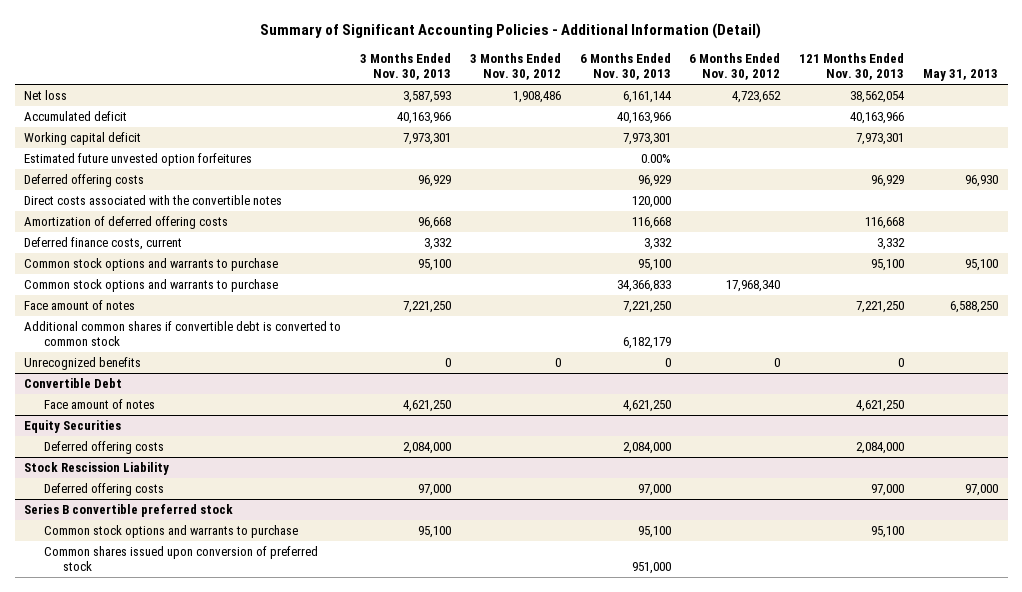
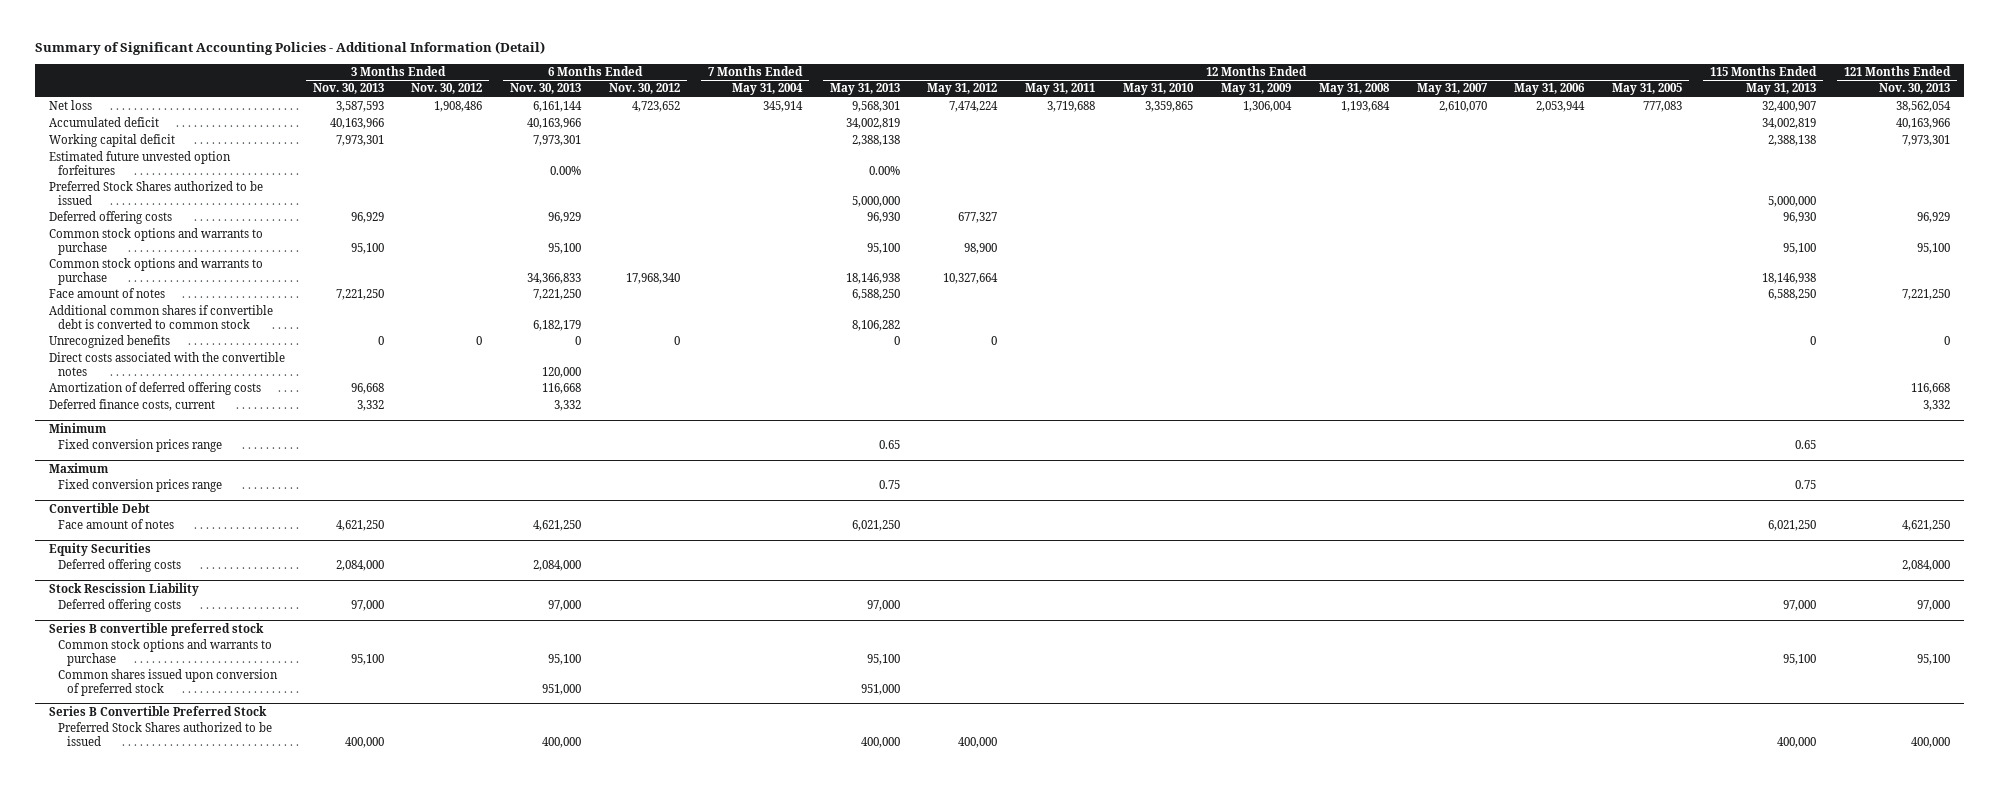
- | 3 Months Ended Nov. 30, 2013 | 3 Months Ended Nov. 30, 2012 | 6 Months Ended Nov. 30, 2013 | 6 Months Ended Nov. 30, 2012 | 121 Months Ended Nov. 30, 2013 | May 31, 2013
+ | 3 Months Ended Nov. 30, 2013 | 3 Months Ended Nov. 30, 2012 | 6 Months Ended Nov. 30, 2013 | 6 Months Ended Nov. 30, 2012 | 7 Months Ended May 31, 2004 | 12 Months Ended May 31, 2013 | 12 Months Ended May 31, 2012 | 12 Months Ended May 31, 2011 | 12 Months Ended May 31, 2010 | 12 Months Ended May 31, 2009 | 12 Months Ended May 31, 2008 | 12 Months Ended May 31, 2007 | 12 Months Ended May 31, 2006 | 12 Months Ended May 31, 2005 | 115 Months Ended May 31, 2013 | 121 Months Ended Nov. 30, 2013
+ Preferred Stock Shares authorized to be issued | | | | | | 5,000,000 | | | | | | | | | 5,000,000 |
moved down: Direct costs associated with the convertible notes | | | 120,000 | | | | | | | | | | | | |
moved down: Amortization of deferred offering costs | 96,668 | | 116,668 | | | | | | | | | | | | | 116,668
moved down: Deferred finance costs, current | 3,332 | | 3,332 | | | | | | | | | | | | | 3,332
+ Minimum
+ Fixed conversion prices range | | | | | | 0.65 | | | | | | | | | 0.65 |
+ Maximum
+ Fixed conversion prices range | | | | | | 0.75 | | | | | | | | | 0.75 |
+ Series B Convertible Preferred Stock
+ Preferred Stock Shares authorized to be issued | 400,000 | | 400,000 | | | 400,000 | 400,000 | | | | | | | | 400,000 | 400,000

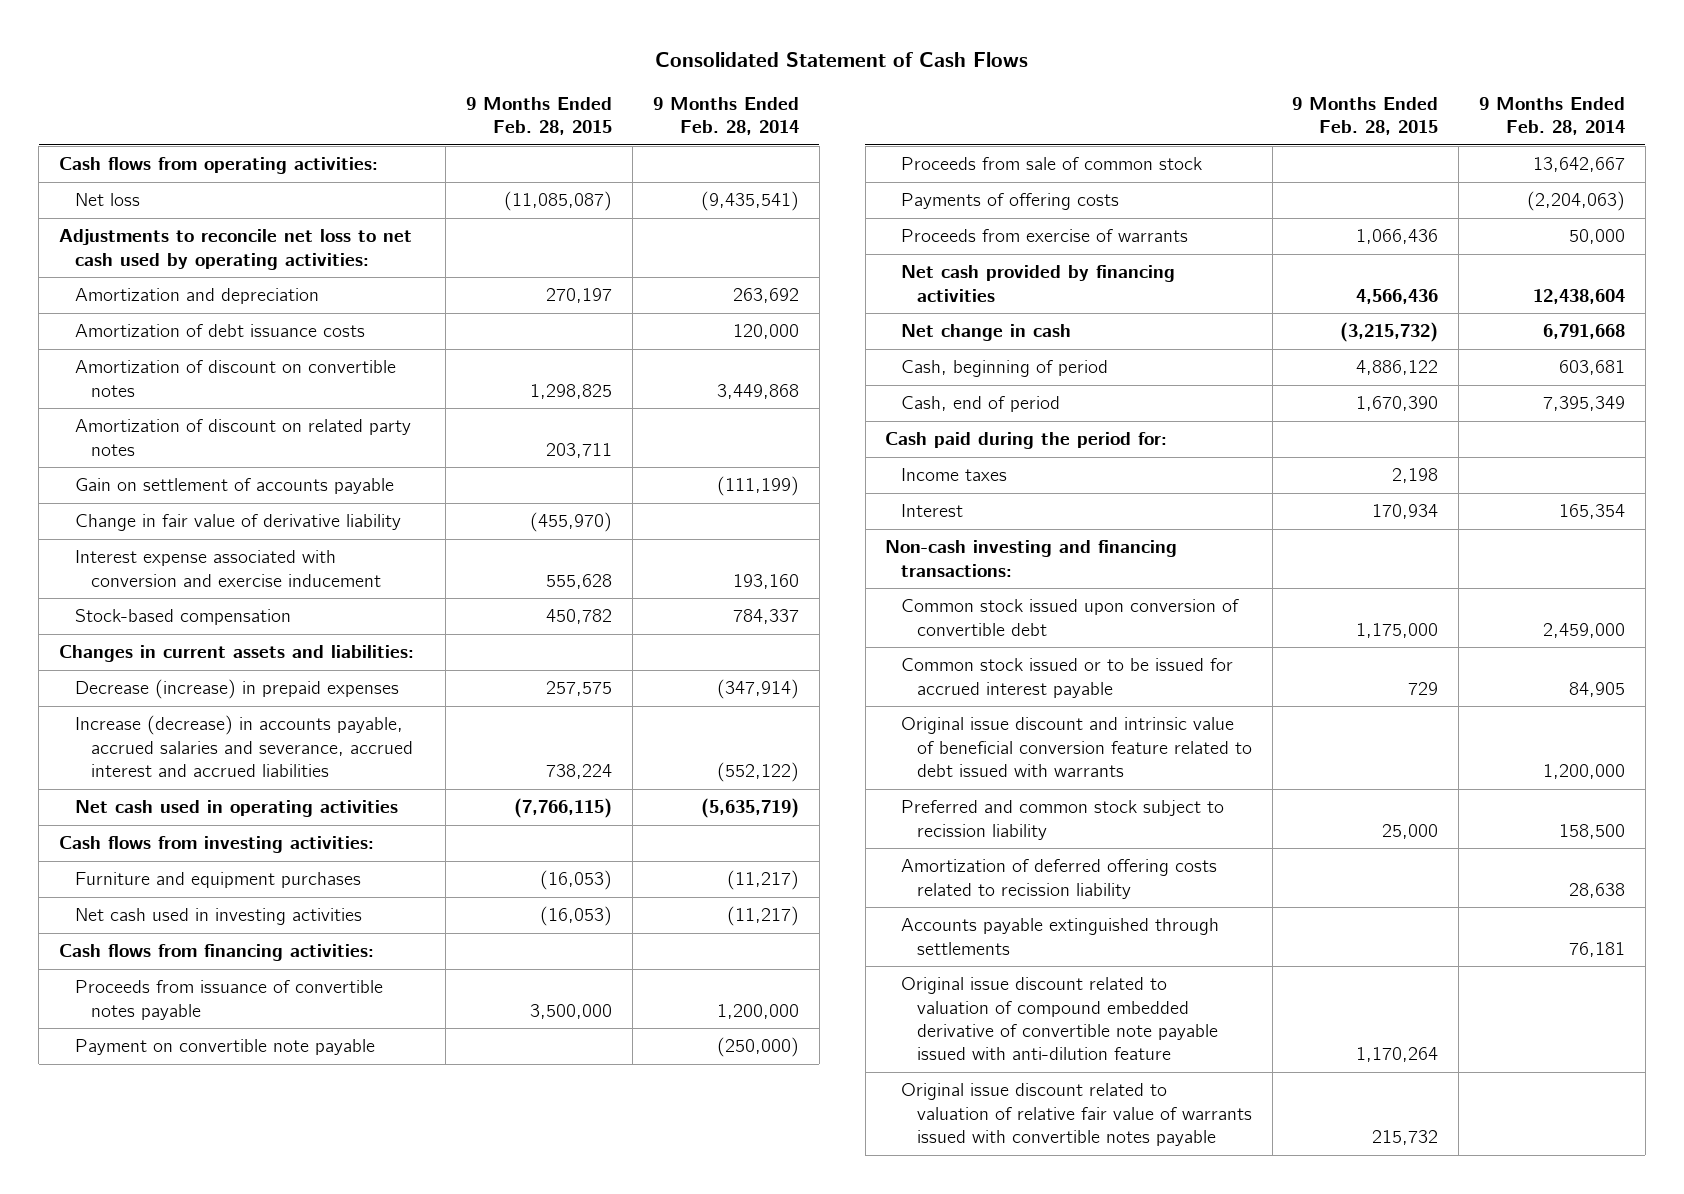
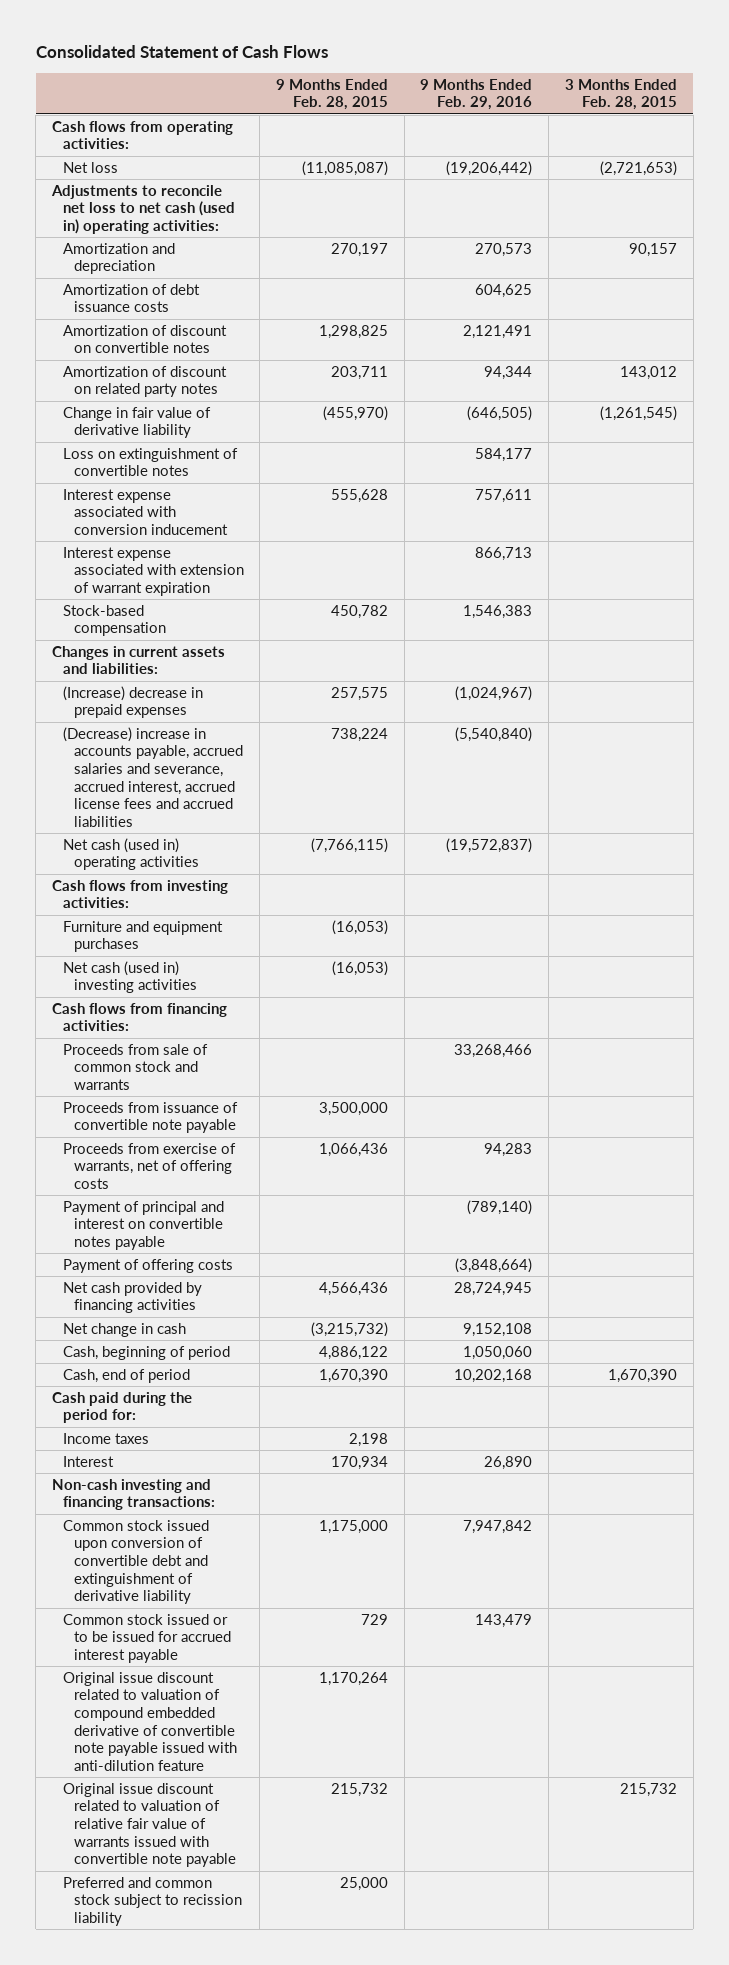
- | 9 Months Ended Feb. 28, 2015 | 9 Months Ended Feb. 28, 2014
+ | 9 Months Ended Feb. 28, 2015 | 9 Months Ended Feb. 29, 2016 | 3 Months Ended Feb. 28, 2015
- Adjustments to reconcile net loss to net cash used by operating activities:
+ Adjustments to reconcile net loss to net cash (used in) operating activities:
- Gain on settlement of accounts payable | | (111,199)
- Interest expense associated with conversion and exercise inducement | 555,628 | 193,160
+ Loss on extinguishment of convertible notes | | 584,177 |
+ Interest expense associated with conversion inducement | 555,628 | 757,611 |
+ Interest expense associated with extension of warrant expiration | | 866,713 |
- Decrease (increase) in prepaid expenses | 257,575 | (347,914)
- Increase (decrease) in accounts payable, accrued salaries and severance, accrued interest and accrued liabilities | 738,224 | (552,122)
- Net cash used in operating activities | (7,766,115) | (5,635,719)
+ (Increase) decrease in prepaid expenses | 257,575 | (1,024,967) |
+ (Decrease) increase in accounts payable, accrued salaries and severance, accrued interest, accrued license fees and accrued liabilities | 738,224 | (5,540,840) |
+ Net cash (used in) operating activities | (7,766,115) | (19,572,837) |
- Net cash used in investing activities | (16,053) | (11,217)
+ Net cash (used in) investing activities | (16,053) | |
- Proceeds from issuance of convertible notes payable | 3,500,000 | 1,200,000
- Payment on convertible note payable | | (250,000)
- Proceeds from sale of common stock | | 13,642,667
- Payments of offering costs | | (2,204,063)
- Proceeds from exercise of warrants | 1,066,436 | 50,000
+ Proceeds from sale of common stock and warrants | | 33,268,466 |
+ Proceeds from issuance of convertible note payable | 3,500,000 | |
+ Proceeds from exercise of warrants, net of offering costs | 1,066,436 | 94,283 |
+ Payment of principal and interest on convertible notes payable | | (789,140) |
+ Payment of offering costs | | (3,848,664) |
- Common stock issued upon conversion of convertible debt | 1,175,000 | 2,459,000
+ Common stock issued upon conversion of convertible debt and extinguishment of derivative liability | 1,175,000 | 7,947,842 |
- Original issue discount and intrinsic value of beneficial conversion feature related to debt issued with warrants | | 1,200,000
- Amortization of deferred offering costs related to recission liability | | 28,638
- Accounts payable extinguished through settlements | | 76,181
- Original issue discount related to valuation of relative fair value of warrants issued with convertible notes payable | 215,732 |
+ Original issue discount related to valuation of relative fair value of warrants issued with convertible note payable | 215,732 | | 215,732
moved down: Preferred and common stock subject to recission liability | 25,000 | |

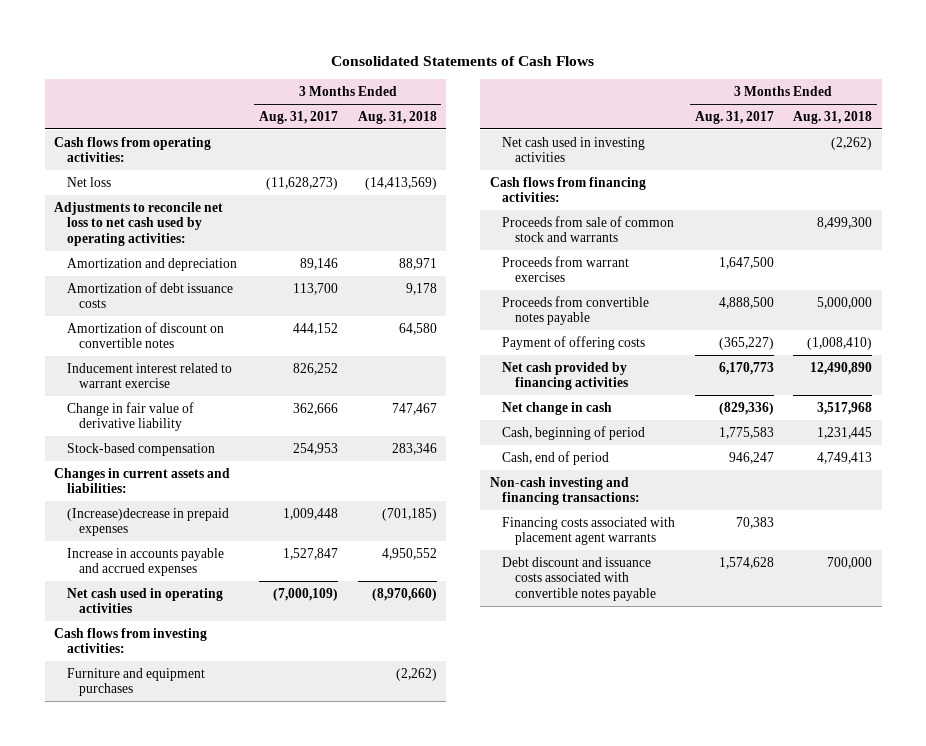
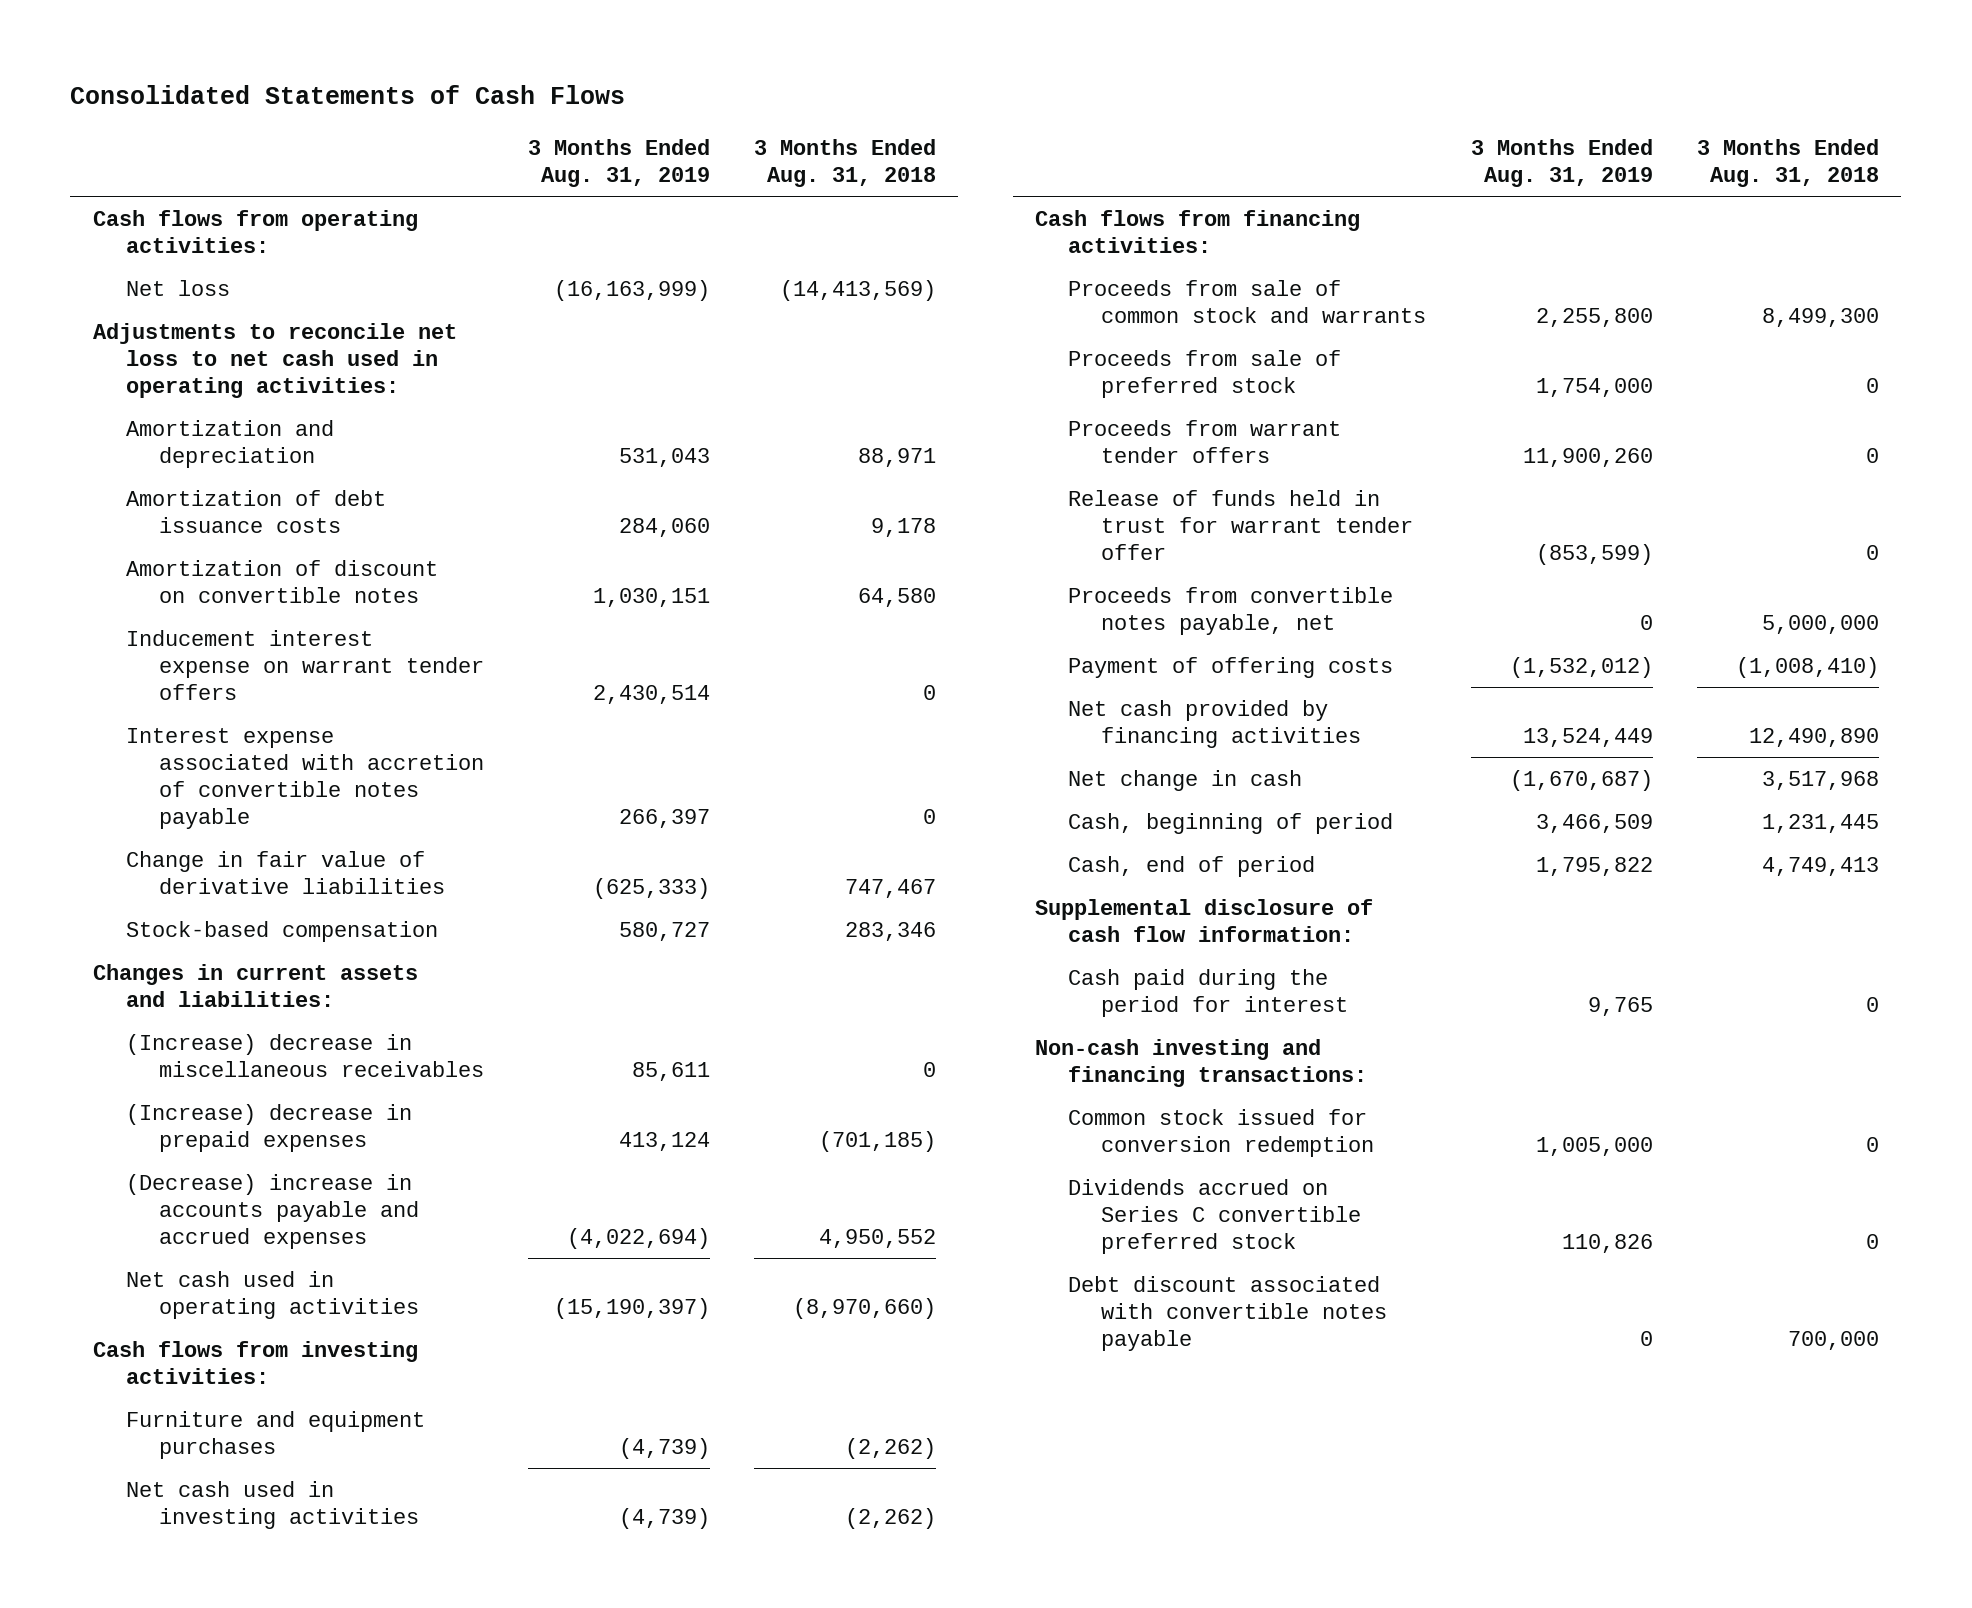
- | 3 Months Ended Aug. 31, 2017 | 3 Months Ended Aug. 31, 2018
+ | 3 Months Ended Aug. 31, 2019 | 3 Months Ended Aug. 31, 2018
- Adjustments to reconcile net loss to net cash used by operating activities:
+ Adjustments to reconcile net loss to net cash used in operating activities:
- Inducement interest related to warrant exercise | 826,252 |
- Change in fair value of derivative liability | 362,666 | 747,467
+ Inducement interest expense on warrant tender offers | 2,430,514 | 0
+ Interest expense associated with accretion of convertible notes payable | 266,397 | 0
+ Change in fair value of derivative liabilities | (625,333) | 747,467
- (Increase)decrease in prepaid expenses | 1,009,448 | (701,185)
- Increase in accounts payable and accrued expenses | 1,527,847 | 4,950,552
+ (Increase) decrease in miscellaneous receivables | 85,611 | 0
+ (Increase) decrease in prepaid expenses | 413,124 | (701,185)
+ (Decrease) increase in accounts payable and accrued expenses | (4,022,694) | 4,950,552
- Proceeds from warrant exercises | 1,647,500 |
- Proceeds from convertible notes payable | 4,888,500 | 5,000,000
+ Proceeds from sale of preferred stock | 1,754,000 | 0
+ Proceeds from warrant tender offers | 11,900,260 | 0
+ Release of funds held in trust for warrant tender offer | (853,599) | 0
+ Proceeds from convertible notes payable, net | 0 | 5,000,000
+ Supplemental disclosure of cash flow information:
+ Cash paid during the period for interest | 9,765 | 0
- Financing costs associated with placement agent warrants | 70,383 |
- Debt discount and issuance costs associated with convertible notes payable | 1,574,628 | 700,000
+ Common stock issued for conversion redemption | 1,005,000 | 0
+ Dividends accrued on Series C convertible preferred stock | 110,826 | 0
+ Debt discount associated with convertible notes payable | 0 | 700,000

